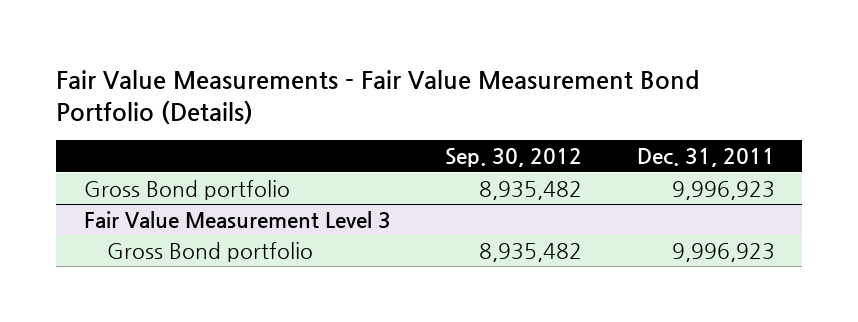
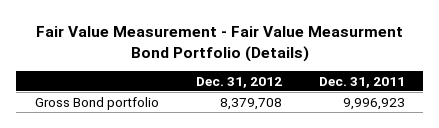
- Fair Value Measurements - Fair Value Measurement Bond Portfolio (Details)
+ Fair Value Measurement - Fair Value Measurment Bond Portfolio (Details)
- | Sep. 30, 2012 | Dec. 31, 2011
+ | Dec. 31, 2012 | Dec. 31, 2011
- Fair Value Measurement Level 3
- Gross Bond portfolio | 8,935,482 | 9,996,923

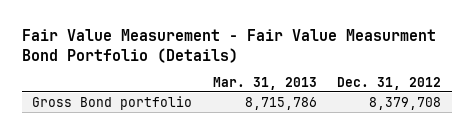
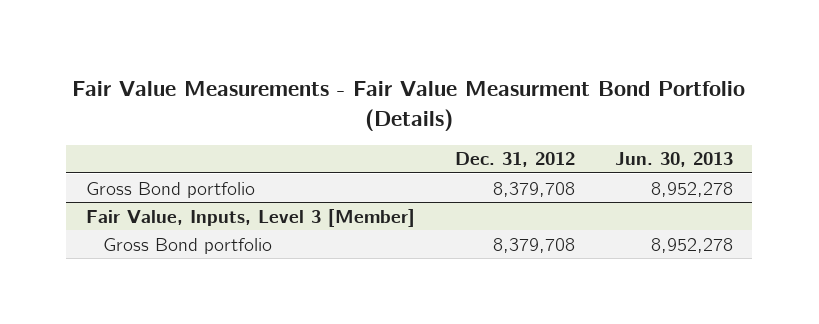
- Fair Value Measurement - Fair Value Measurment Bond Portfolio (Details)
+ Fair Value Measurements - Fair Value Measurment Bond Portfolio (Details)
- | Mar. 31, 2013 | Dec. 31, 2012
+ | Dec. 31, 2012 | Jun. 30, 2013
+ Fair Value, Inputs, Level 3 [Member]
+ Gross Bond portfolio | 8,379,708 | 8,952,278

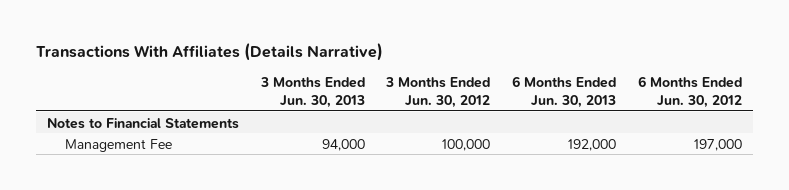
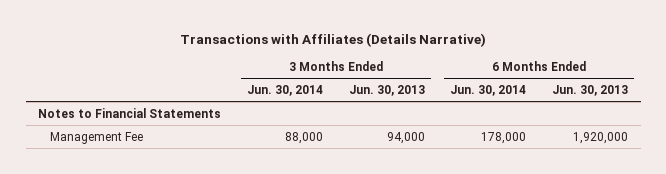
- Transactions With Affiliates (Details Narrative)
+ Transactions with Affiliates (Details Narrative)
- | 3 Months Ended Jun. 30, 2013 | 3 Months Ended Jun. 30, 2012 | 6 Months Ended Jun. 30, 2013 | 6 Months Ended Jun. 30, 2012
+ | 3 Months Ended Jun. 30, 2014 | 3 Months Ended Jun. 30, 2013 | 6 Months Ended Jun. 30, 2014 | 6 Months Ended Jun. 30, 2013
- Management Fee | 94,000 | 100,000 | 192,000 | 197,000
+ Management Fee | 88,000 | 94,000 | 178,000 | 1,920,000

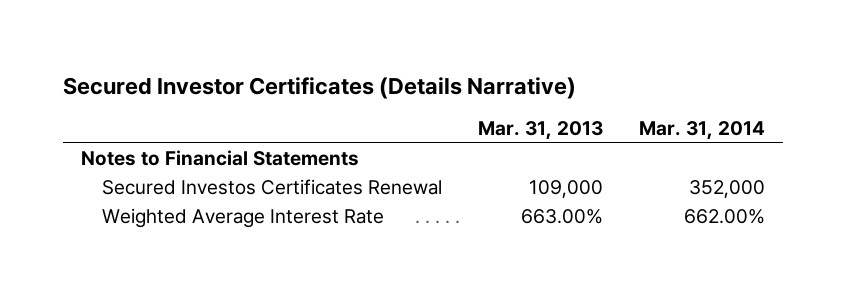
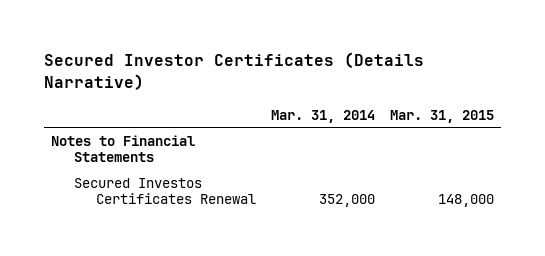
- | Mar. 31, 2013 | Mar. 31, 2014
+ | Mar. 31, 2014 | Mar. 31, 2015
- Weighted Average Interest Rate | 663.00% | 662.00%

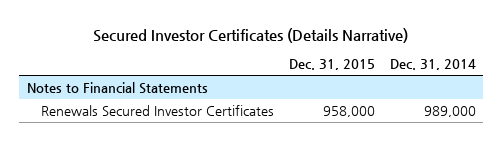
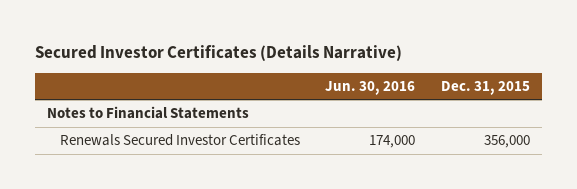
- | Dec. 31, 2015 | Dec. 31, 2014
+ | Jun. 30, 2016 | Dec. 31, 2015
- Renewals Secured Investor Certificates | 958,000 | 989,000
+ Renewals Secured Investor Certificates | 174,000 | 356,000

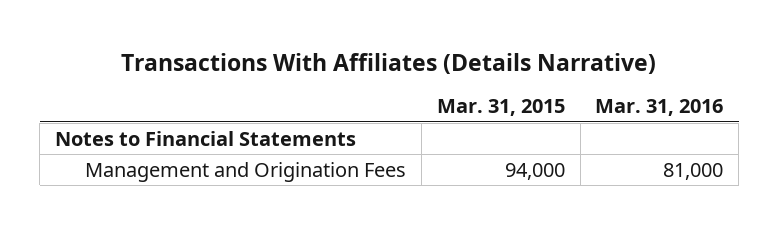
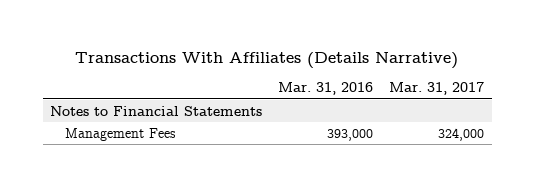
- | Mar. 31, 2015 | Mar. 31, 2016
+ | Mar. 31, 2016 | Mar. 31, 2017
- Management and Origination Fees | 94,000 | 81,000
+ Management Fees | 393,000 | 324,000

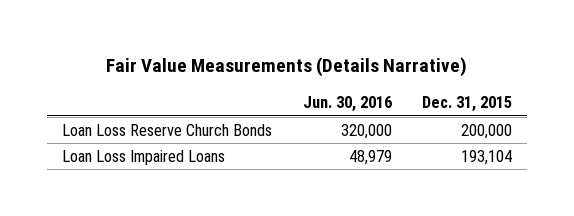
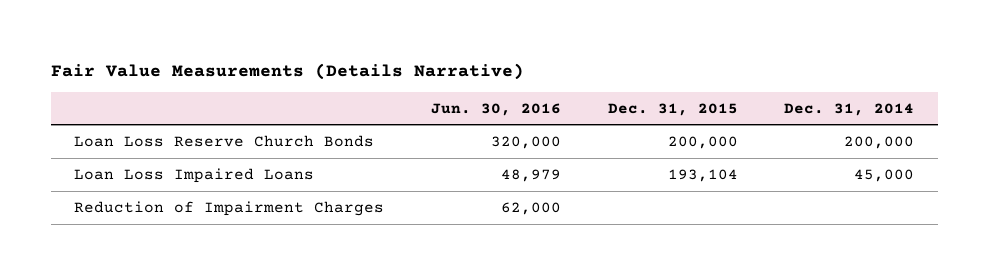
- | Jun. 30, 2016 | Dec. 31, 2015
+ | Jun. 30, 2016 | Dec. 31, 2015 | Dec. 31, 2014
+ Reduction of Impairment Charges | 62,000 | |

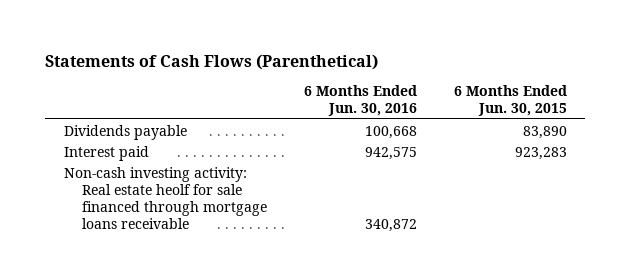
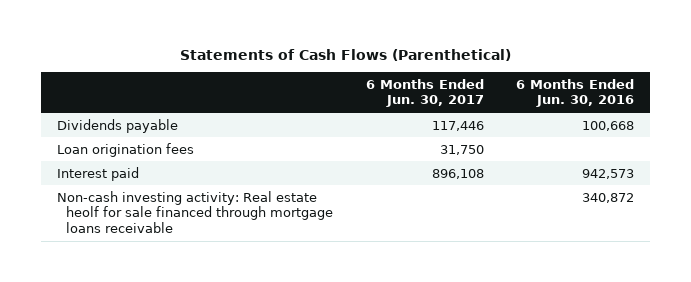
- | 6 Months Ended Jun. 30, 2016 | 6 Months Ended Jun. 30, 2015
+ | 6 Months Ended Jun. 30, 2017 | 6 Months Ended Jun. 30, 2016
- Interest paid | 942,575 | 923,283
+ Loan origination fees | 31,750 |
+ Interest paid | 896,108 | 942,573

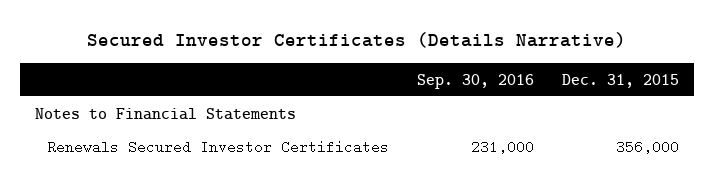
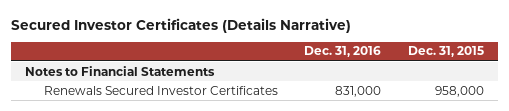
- | Sep. 30, 2016 | Dec. 31, 2015
+ | Dec. 31, 2016 | Dec. 31, 2015
- Renewals Secured Investor Certificates | 231,000 | 356,000
+ Renewals Secured Investor Certificates | 831,000 | 958,000

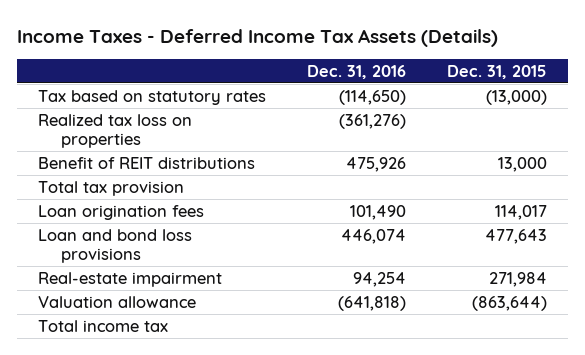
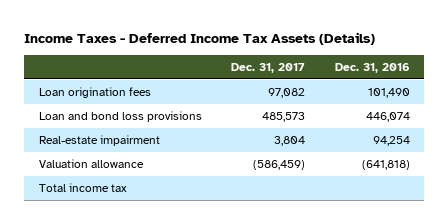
- | Dec. 31, 2016 | Dec. 31, 2015
+ | Dec. 31, 2017 | Dec. 31, 2016
- Tax based on statutory rates | (114,650) | (13,000)
- Realized tax loss on properties | (361,276) |
- Benefit of REIT distributions | 475,926 | 13,000
- Total tax provision

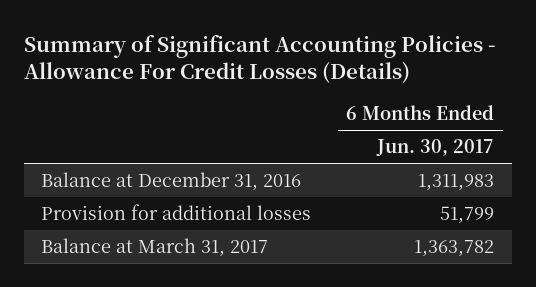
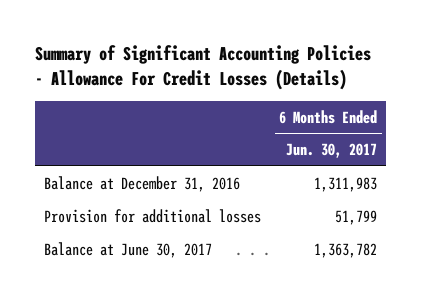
- Balance at March 31, 2017 | 1,363,782
+ Balance at June 30, 2017 | 1,363,782

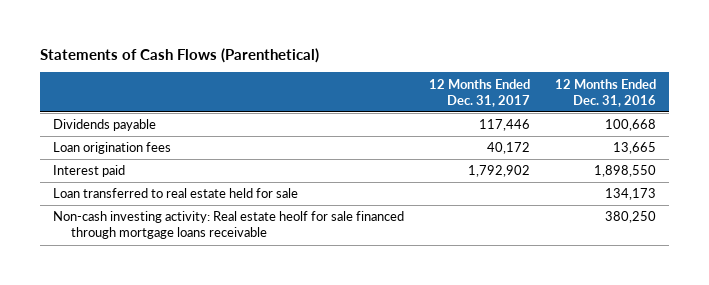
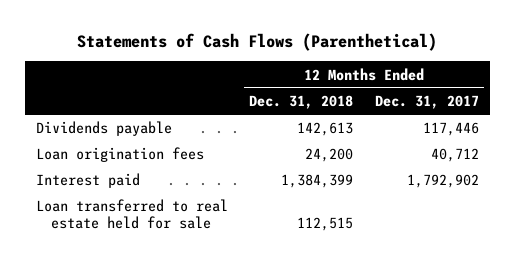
- | 12 Months Ended Dec. 31, 2017 | 12 Months Ended Dec. 31, 2016
+ | 12 Months Ended Dec. 31, 2018 | 12 Months Ended Dec. 31, 2017
- Loan origination fees | 40,172 | 13,665
+ Loan origination fees | 24,200 | 40,712
- Non-cash investing activity: Real estate heolf for sale financed through mortgage loans receivable | | 380,250

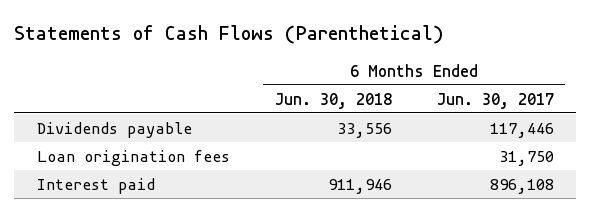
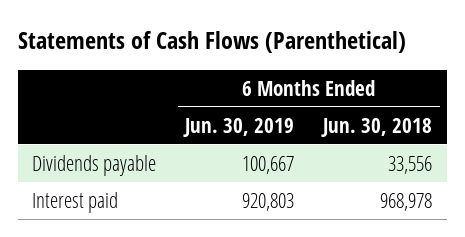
- | 6 Months Ended Jun. 30, 2018 | 6 Months Ended Jun. 30, 2017
+ | 6 Months Ended Jun. 30, 2019 | 6 Months Ended Jun. 30, 2018
- Loan origination fees | | 31,750
- Interest paid | 911,946 | 896,108
+ Interest paid | 920,803 | 968,978

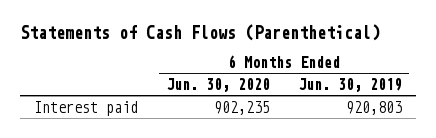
- | 6 Months Ended Jun. 30, 2019 | 6 Months Ended Jun. 30, 2018
+ | 6 Months Ended Jun. 30, 2020 | 6 Months Ended Jun. 30, 2019
- Dividends payable | 100,667 | 33,556

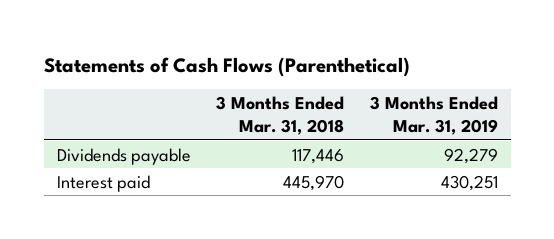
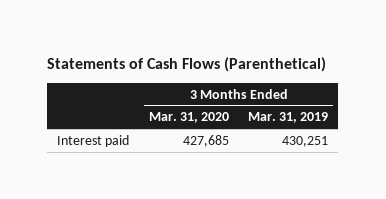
- | 3 Months Ended Mar. 31, 2018 | 3 Months Ended Mar. 31, 2019
+ | 3 Months Ended Mar. 31, 2020 | 3 Months Ended Mar. 31, 2019
- Dividends payable | 117,446 | 92,279

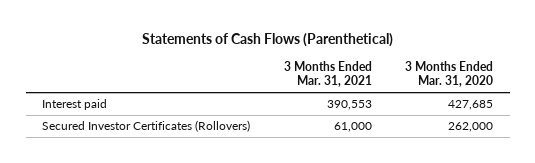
- | 3 Months Ended Mar. 31, 2020 | 3 Months Ended Mar. 31, 2019
+ | 3 Months Ended Mar. 31, 2021 | 3 Months Ended Mar. 31, 2020
+ Secured Investor Certificates (Rollovers) | 61,000 | 262,000

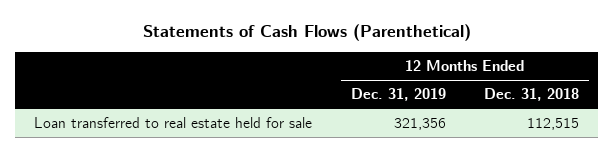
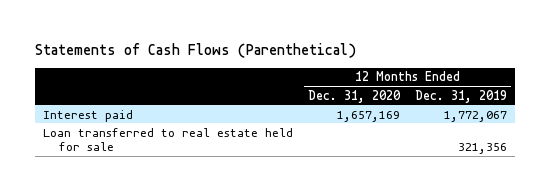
- | 12 Months Ended Dec. 31, 2019 | 12 Months Ended Dec. 31, 2018
+ | 12 Months Ended Dec. 31, 2020 | 12 Months Ended Dec. 31, 2019
+ Interest paid | 1,657,169 | 1,772,067

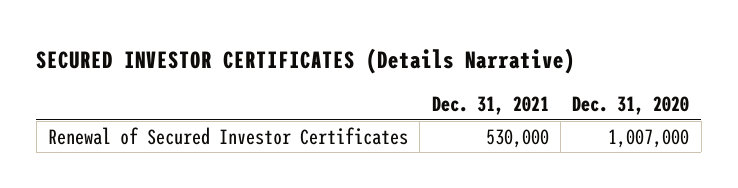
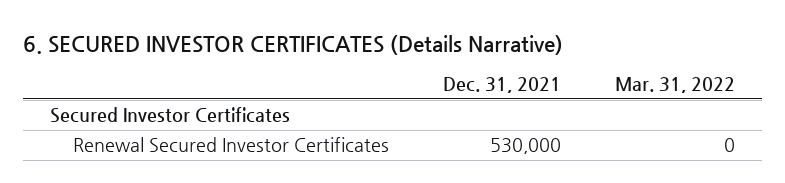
- SECURED INVESTOR CERTIFICATES (Details Narrative)
+ 6. SECURED INVESTOR CERTIFICATES (Details Narrative)
- | Dec. 31, 2021 | Dec. 31, 2020
+ | Dec. 31, 2021 | Mar. 31, 2022
- Renewal of Secured Investor Certificates | 530,000 | 1,007,000
+ Secured Investor Certificates
+ Renewal Secured Investor Certificates | 530,000 | 0

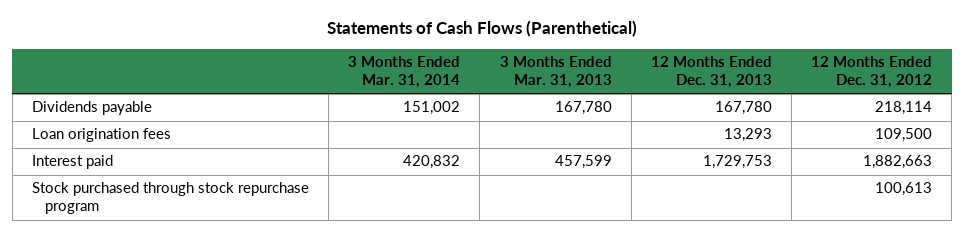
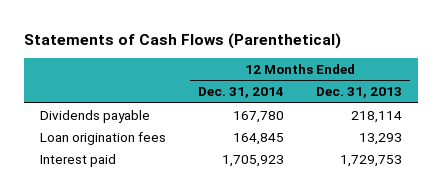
- | 3 Months Ended Mar. 31, 2014 | 3 Months Ended Mar. 31, 2013 | 12 Months Ended Dec. 31, 2013 | 12 Months Ended Dec. 31, 2012
+ | 12 Months Ended Dec. 31, 2014 | 12 Months Ended Dec. 31, 2013
- Dividends payable | 151,002 | 167,780 | 167,780 | 218,114
+ Dividends payable | 167,780 | 218,114
- Stock purchased through stock repurchase program | | | | 100,613

